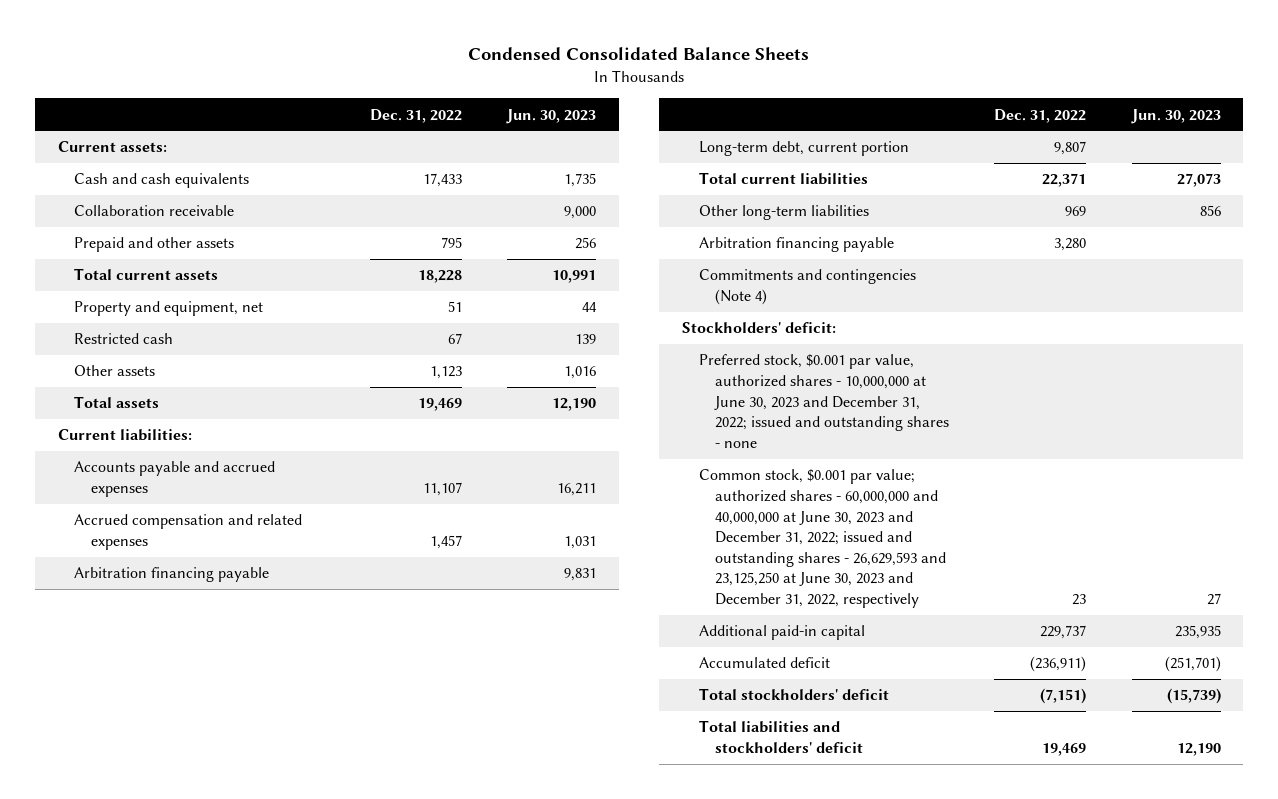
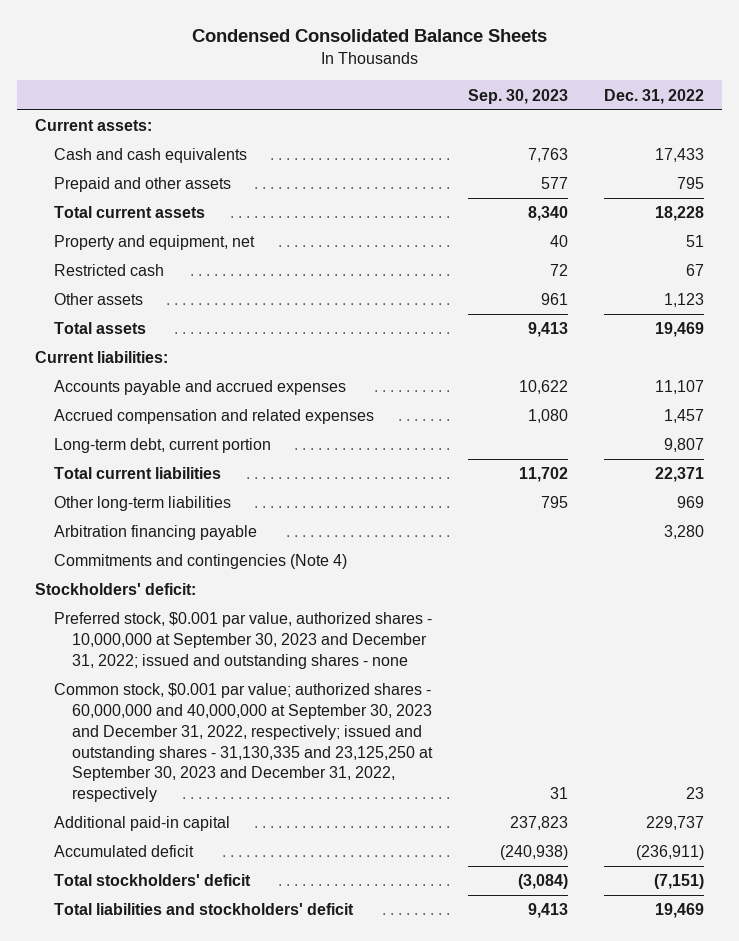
- | Dec. 31, 2022 | Jun. 30, 2023
+ | Sep. 30, 2023 | Dec. 31, 2022
- Collaboration receivable | | 9,000
- Arbitration financing payable | | 9,831
- Preferred stock, $0.001 par value, authorized shares - 10,000,000 at June 30, 2023 and December 31, 2022; issued and outstanding shares - none
- Common stock, $0.001 par value; authorized shares - 60,000,000 and 40,000,000 at June 30, 2023 and December 31, 2022; issued and outstanding shares - 26,629,593 and 23,125,250 at June 30, 2023 and December 31, 2022, respectively | 23 | 27
+ Preferred stock, $0.001 par value, authorized shares - 10,000,000 at September 30, 2023 and December 31, 2022; issued and outstanding shares - none
+ Common stock, $0.001 par value; authorized shares - 60,000,000 and 40,000,000 at September 30, 2023 and December 31, 2022, respectively; issued and outstanding shares - 31,130,335 and 23,125,250 at September 30, 2023 and December 31, 2022, respectively | 31 | 23

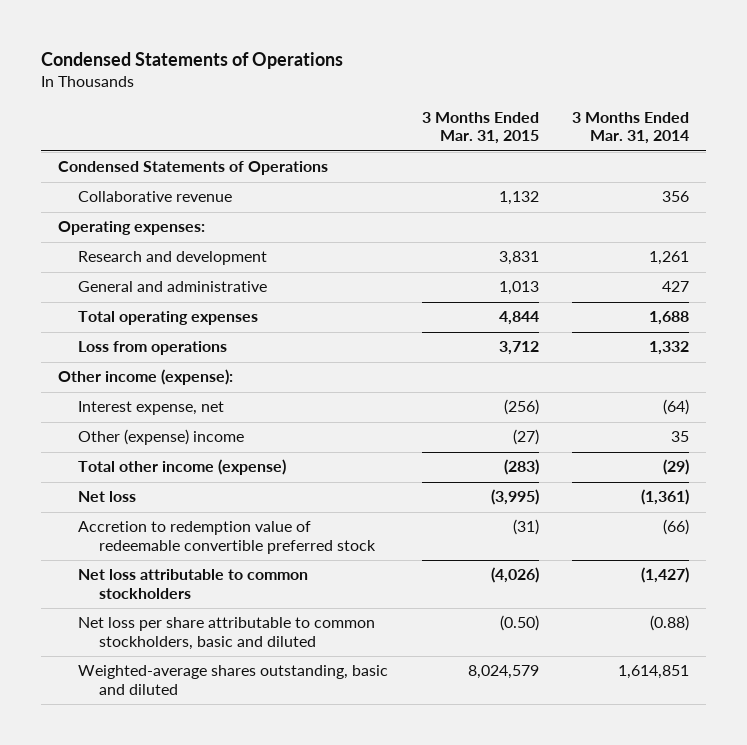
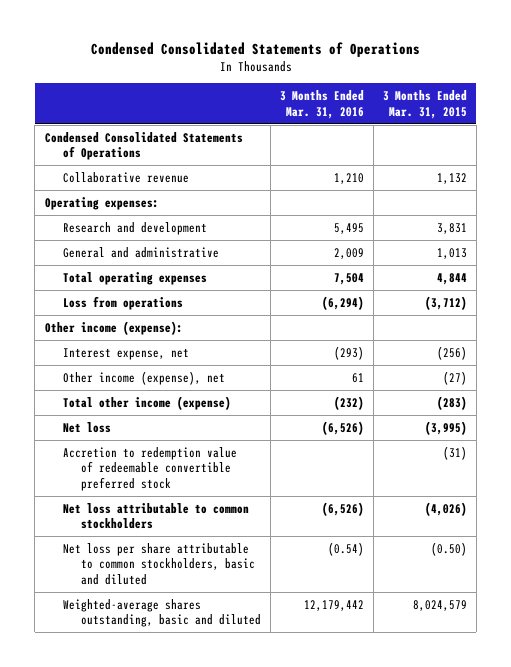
- Condensed Statements of Operations
+ Condensed Consolidated Statements of Operations
- | 3 Months Ended Mar. 31, 2015 | 3 Months Ended Mar. 31, 2014
+ | 3 Months Ended Mar. 31, 2016 | 3 Months Ended Mar. 31, 2015
- Condensed Statements of Operations
+ Condensed Consolidated Statements of Operations
- Loss from operations | 3,712 | 1,332
+ Loss from operations | (6,294) | (3,712)
- Other (expense) income | (27) | 35
+ Other income (expense), net | 61 | (27)

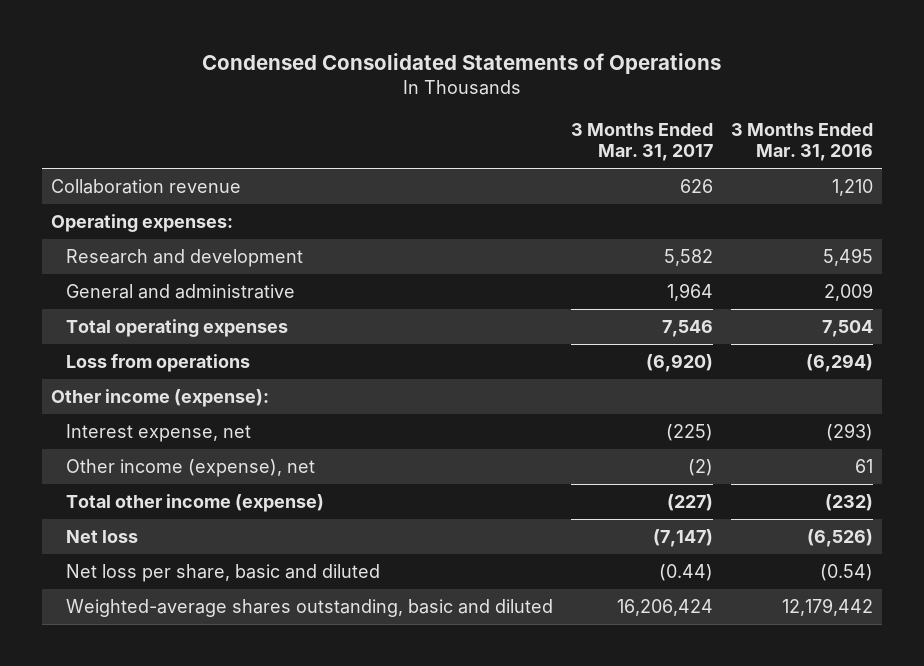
- | 3 Months Ended Mar. 31, 2016 | 3 Months Ended Mar. 31, 2015
+ | 3 Months Ended Mar. 31, 2017 | 3 Months Ended Mar. 31, 2016
- Condensed Consolidated Statements of Operations
- Collaborative revenue | 1,210 | 1,132
+ Collaboration revenue | 626 | 1,210
- Accretion to redemption value of redeemable convertible preferred stock | | (31)
- Net loss attributable to common stockholders | (6,526) | (4,026)
- Net loss per share attributable to common stockholders, basic and diluted | (0.54) | (0.50)
+ Net loss per share, basic and diluted | (0.44) | (0.54)

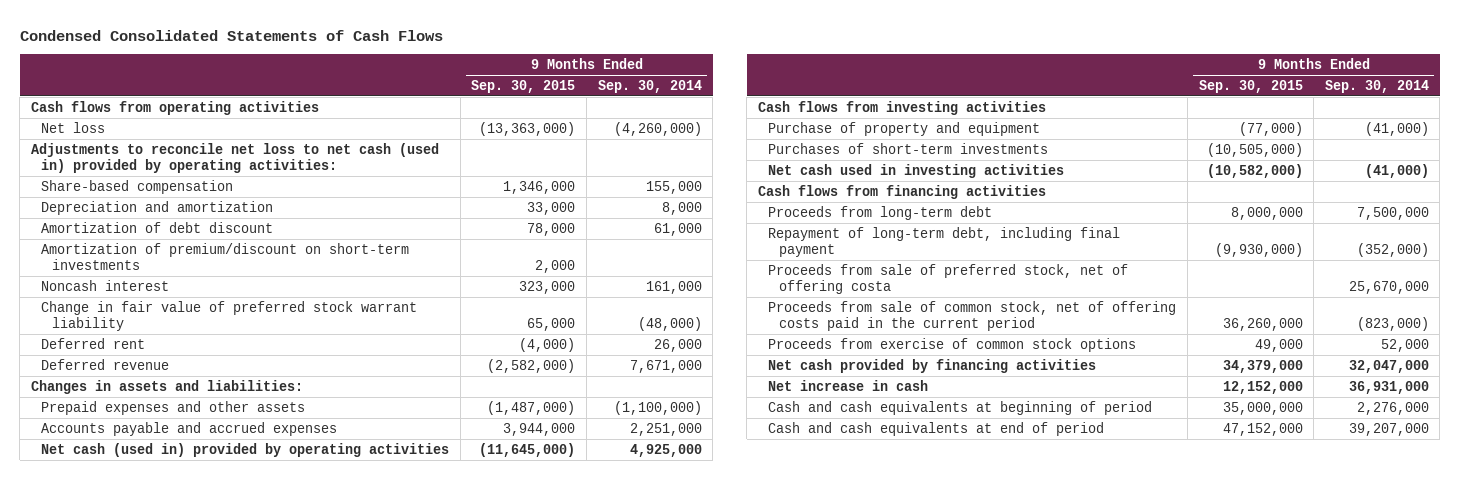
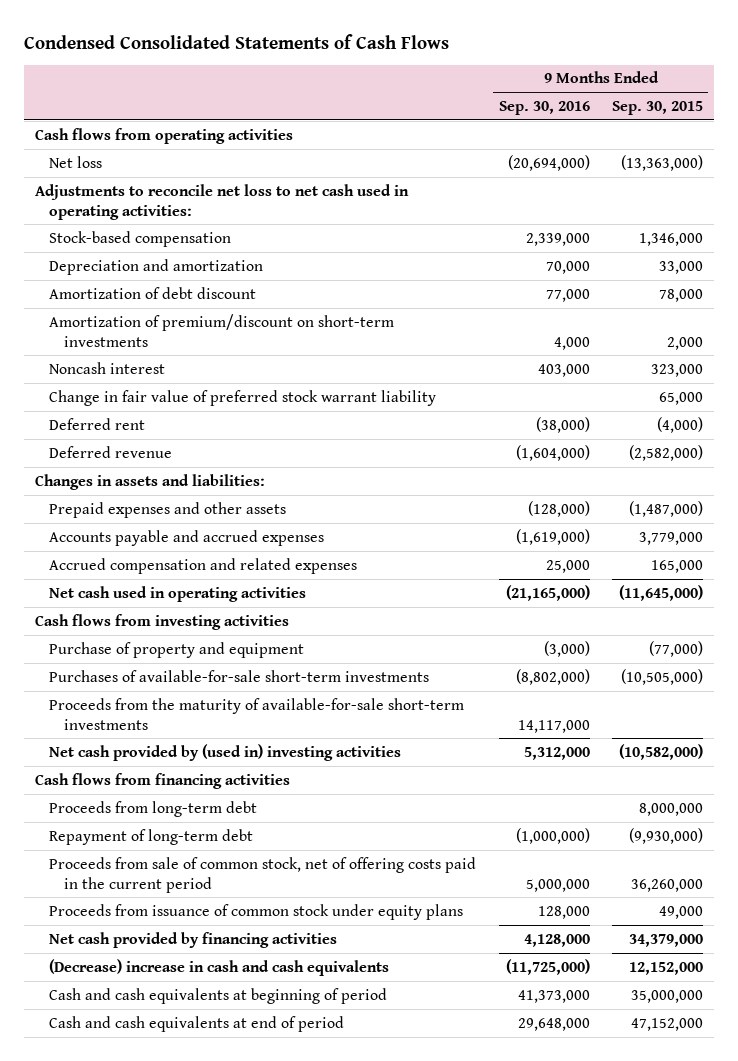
- | 9 Months Ended Sep. 30, 2015 | 9 Months Ended Sep. 30, 2014
+ | 9 Months Ended Sep. 30, 2016 | 9 Months Ended Sep. 30, 2015
- Adjustments to reconcile net loss to net cash (used in) provided by operating activities:
- Share-based compensation | 1,346,000 | 155,000
+ Adjustments to reconcile net loss to net cash used in operating activities:
+ Stock-based compensation | 2,339,000 | 1,346,000
- Accounts payable and accrued expenses | 3,944,000 | 2,251,000
- Net cash (used in) provided by operating activities | (11,645,000) | 4,925,000
+ Accounts payable and accrued expenses | (1,619,000) | 3,779,000
+ Accrued compensation and related expenses | 25,000 | 165,000
+ Net cash used in operating activities | (21,165,000) | (11,645,000)
- Purchases of short-term investments | (10,505,000) |
- Net cash used in investing activities | (10,582,000) | (41,000)
+ Purchases of available-for-sale short-term investments | (8,802,000) | (10,505,000)
+ Proceeds from the maturity of available-for-sale short-term investments | 14,117,000 |
+ Net cash provided by (used in) investing activities | 5,312,000 | (10,582,000)
- Repayment of long-term debt, including final payment | (9,930,000) | (352,000)
- Proceeds from sale of preferred stock, net of offering costa | | 25,670,000
+ Repayment of long-term debt | (1,000,000) | (9,930,000)
- Proceeds from exercise of common stock options | 49,000 | 52,000
+ Proceeds from issuance of common stock under equity plans | 128,000 | 49,000
- Net increase in cash | 12,152,000 | 36,931,000
+ (Decrease) increase in cash and cash equivalents | (11,725,000) | 12,152,000

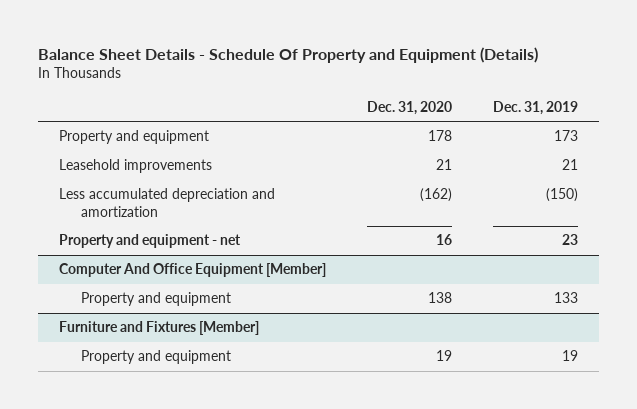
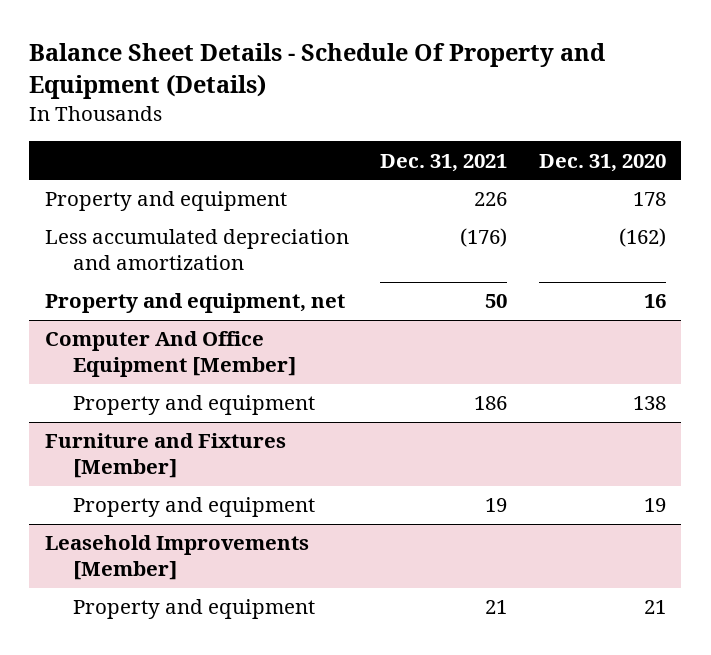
- | Dec. 31, 2020 | Dec. 31, 2019
+ | Dec. 31, 2021 | Dec. 31, 2020
- Leasehold improvements | 21 | 21
- Property and equipment - net | 16 | 23
+ Property and equipment, net | 50 | 16
+ Leasehold Improvements [Member]
+ Property and equipment | 21 | 21

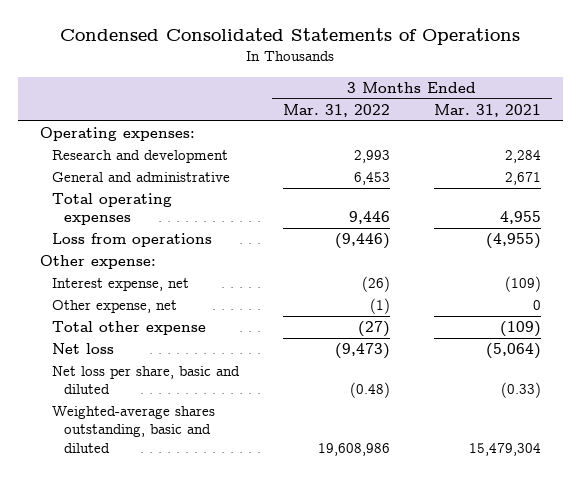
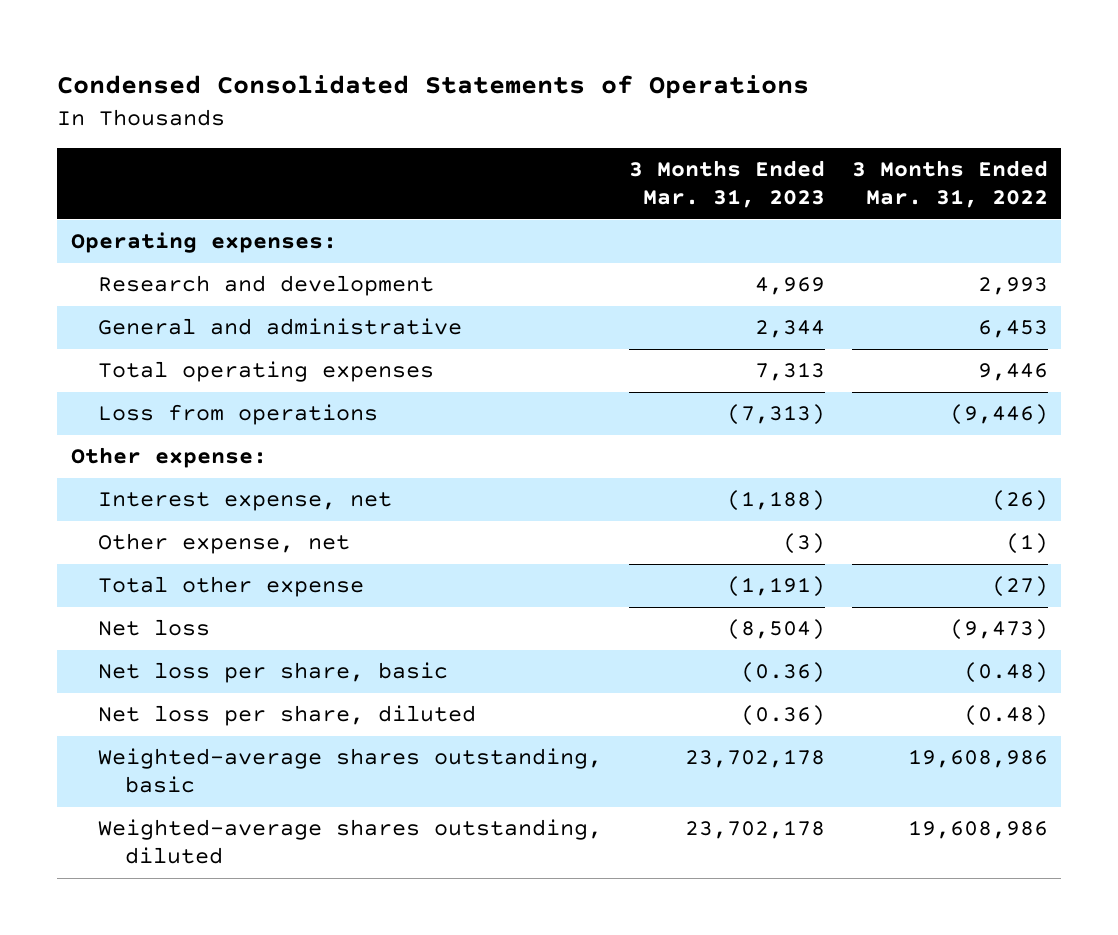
- | 3 Months Ended Mar. 31, 2022 | 3 Months Ended Mar. 31, 2021
+ | 3 Months Ended Mar. 31, 2023 | 3 Months Ended Mar. 31, 2022
- Net loss per share, basic and diluted | (0.48) | (0.33)
- Weighted-average shares outstanding, basic and diluted | 19,608,986 | 15,479,304
+ Net loss per share, basic | (0.36) | (0.48)
+ Net loss per share, diluted | (0.36) | (0.48)
+ Weighted-average shares outstanding, basic | 23,702,178 | 19,608,986
+ Weighted-average shares outstanding, diluted | 23,702,178 | 19,608,986

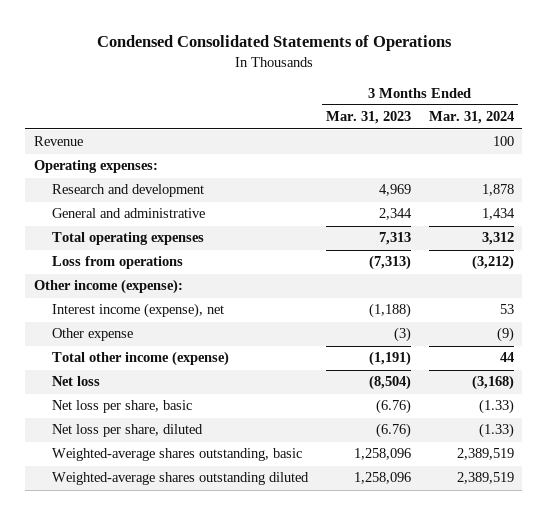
- | 3 Months Ended Mar. 31, 2023 | 3 Months Ended Mar. 31, 2022
+ | 3 Months Ended Mar. 31, 2023 | 3 Months Ended Mar. 31, 2024
+ Revenue | | 100
- Other expense:
- Interest expense, net | (1,188) | (26)
- Other expense, net | (3) | (1)
- Total other expense | (1,191) | (27)
+ Other income (expense):
+ Interest income (expense), net | (1,188) | 53
+ Other expense | (3) | (9)
+ Total other income (expense) | (1,191) | 44
- Net loss per share, basic | (0.36) | (0.48)
- Net loss per share, diluted | (0.36) | (0.48)
- Weighted-average shares outstanding, basic | 23,702,178 | 19,608,986
- Weighted-average shares outstanding, diluted | 23,702,178 | 19,608,986
+ Net loss per share, basic | (6.76) | (1.33)
+ Net loss per share, diluted | (6.76) | (1.33)
+ Weighted-average shares outstanding, basic | 1,258,096 | 2,389,519
+ Weighted-average shares outstanding diluted | 1,258,096 | 2,389,519

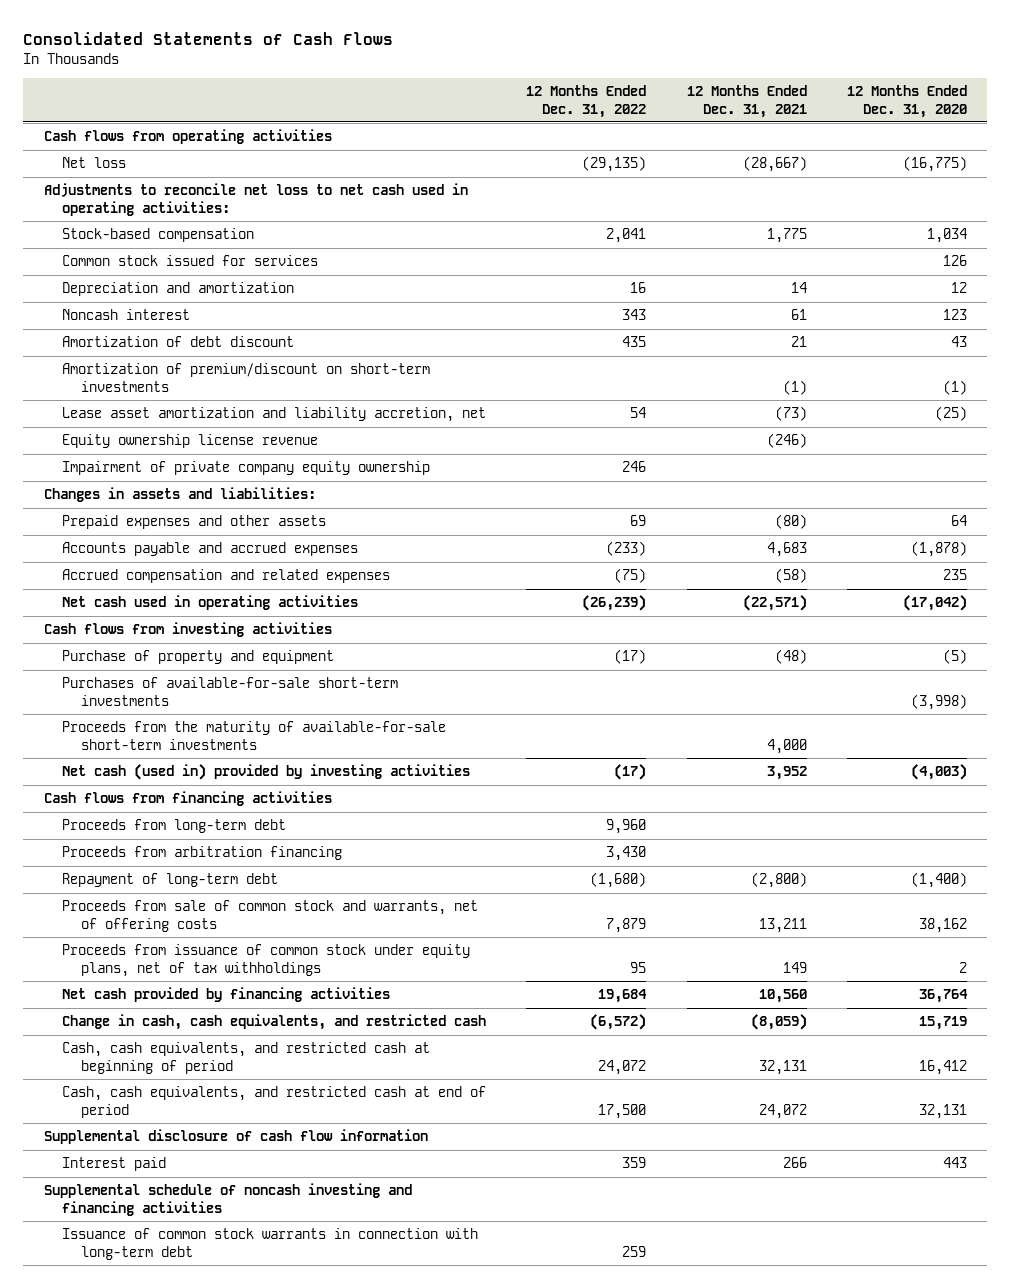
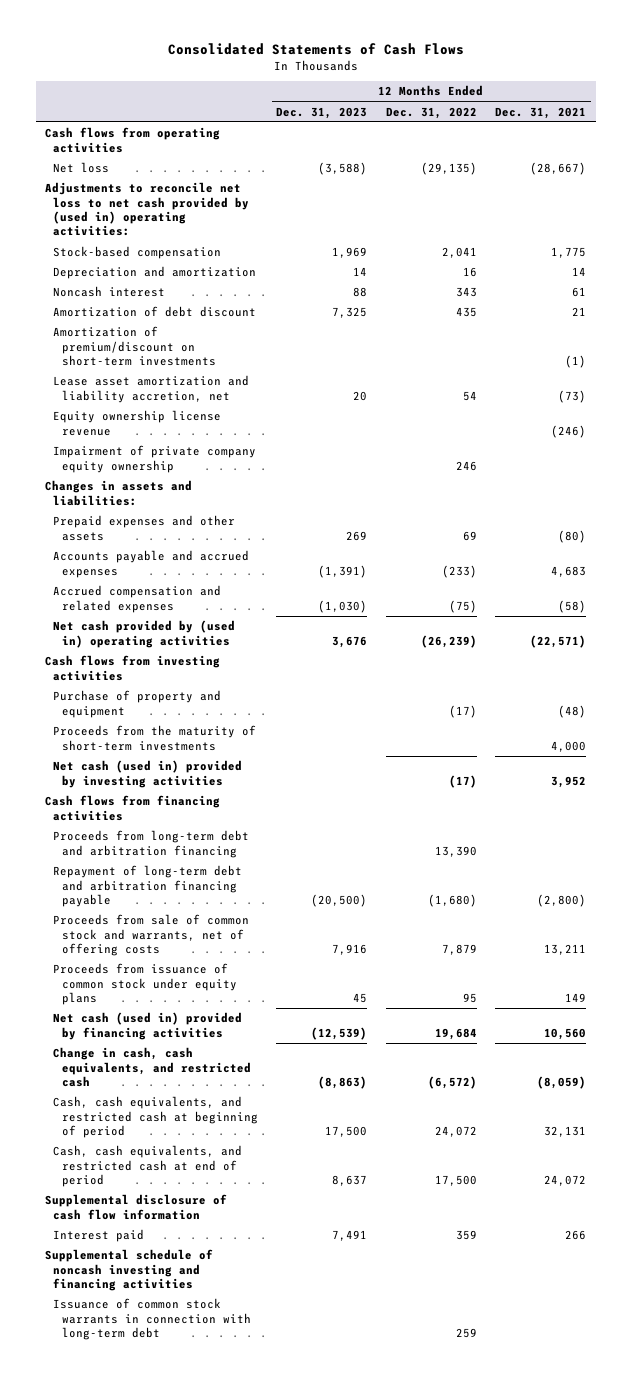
- | 12 Months Ended Dec. 31, 2022 | 12 Months Ended Dec. 31, 2021 | 12 Months Ended Dec. 31, 2020
+ | 12 Months Ended Dec. 31, 2023 | 12 Months Ended Dec. 31, 2022 | 12 Months Ended Dec. 31, 2021
- Adjustments to reconcile net loss to net cash used in operating activities:
+ Adjustments to reconcile net loss to net cash provided by (used in) operating activities:
- Common stock issued for services | | | 126
- Net cash used in operating activities | (26,239) | (22,571) | (17,042)
+ Net cash provided by (used in) operating activities | 3,676 | (26,239) | (22,571)
- Purchases of available-for-sale short-term investments | | | (3,998)
- Proceeds from the maturity of available-for-sale short-term investments | | 4,000 |
+ Proceeds from the maturity of short-term investments | | | 4,000
- Proceeds from long-term debt | 9,960 | |
- Proceeds from arbitration financing | 3,430 | |
- Repayment of long-term debt | (1,680) | (2,800) | (1,400)
+ Proceeds from long-term debt and arbitration financing | | 13,390 |
+ Repayment of long-term debt and arbitration financing payable | (20,500) | (1,680) | (2,800)
- Proceeds from issuance of common stock under equity plans, net of tax withholdings | 95 | 149 | 2
- Net cash provided by financing activities | 19,684 | 10,560 | 36,764
+ Proceeds from issuance of common stock under equity plans | 45 | 95 | 149
+ Net cash (used in) provided by financing activities | (12,539) | 19,684 | 10,560

